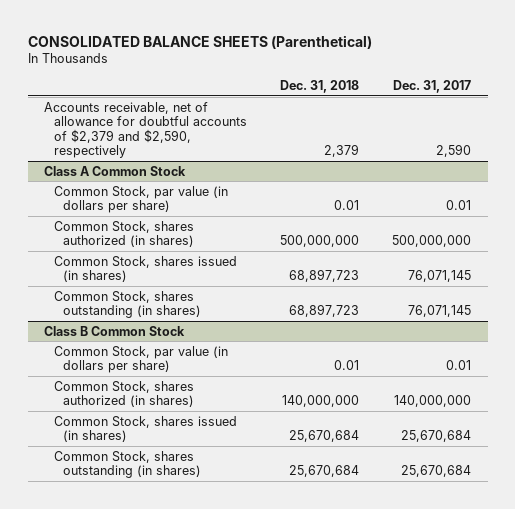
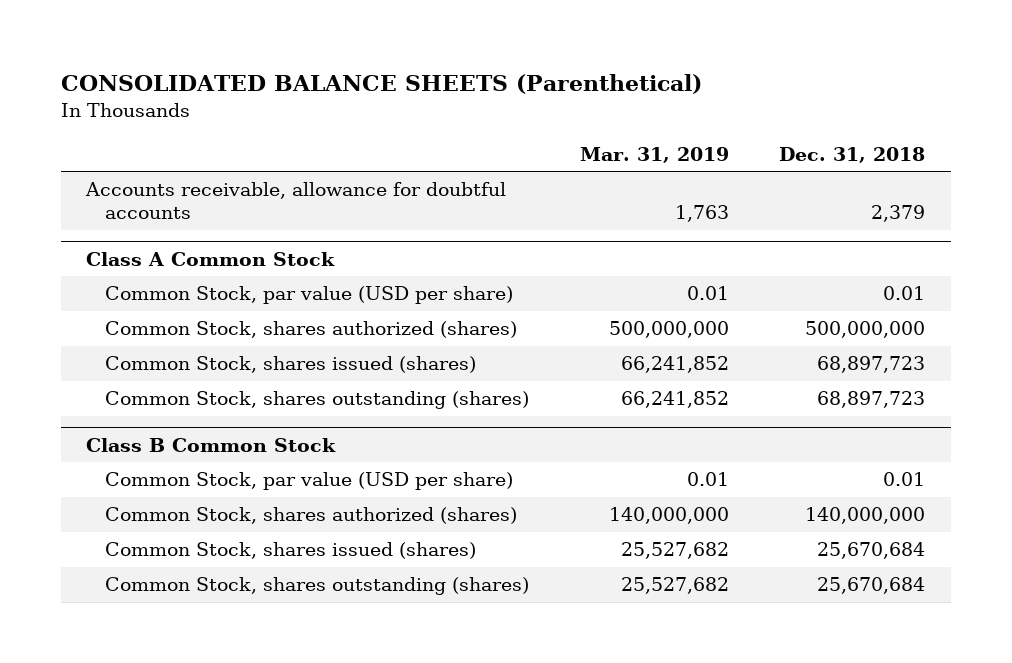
- | Dec. 31, 2018 | Dec. 31, 2017
+ | Mar. 31, 2019 | Dec. 31, 2018
- Accounts receivable, net of allowance for doubtful accounts of $2,379 and $2,590, respectively | 2,379 | 2,590
+ Accounts receivable, allowance for doubtful accounts | 1,763 | 2,379
@ Class A Common Stock
- Common Stock, par value (in dollars per share) | 0.01 | 0.01
- Common Stock, shares authorized (in shares) | 500,000,000 | 500,000,000
- Common Stock, shares issued (in shares) | 68,897,723 | 76,071,145
- Common Stock, shares outstanding (in shares) | 68,897,723 | 76,071,145
+ Common Stock, par value (USD per share) | 0.01 | 0.01
+ Common Stock, shares authorized (shares) | 500,000,000 | 500,000,000
+ Common Stock, shares issued (shares) | 66,241,852 | 68,897,723
+ Common Stock, shares outstanding (shares) | 66,241,852 | 68,897,723
@ Class B Common Stock
- Common Stock, par value (in dollars per share) | 0.01 | 0.01
- Common Stock, shares authorized (in shares) | 140,000,000 | 140,000,000
- Common Stock, shares issued (in shares) | 25,670,684 | 25,670,684
- Common Stock, shares outstanding (in shares) | 25,670,684 | 25,670,684
+ Common Stock, par value (USD per share) | 0.01 | 0.01
+ Common Stock, shares authorized (shares) | 140,000,000 | 140,000,000
+ Common Stock, shares issued (shares) | 25,527,682 | 25,670,684
+ Common Stock, shares outstanding (shares) | 25,527,682 | 25,670,684

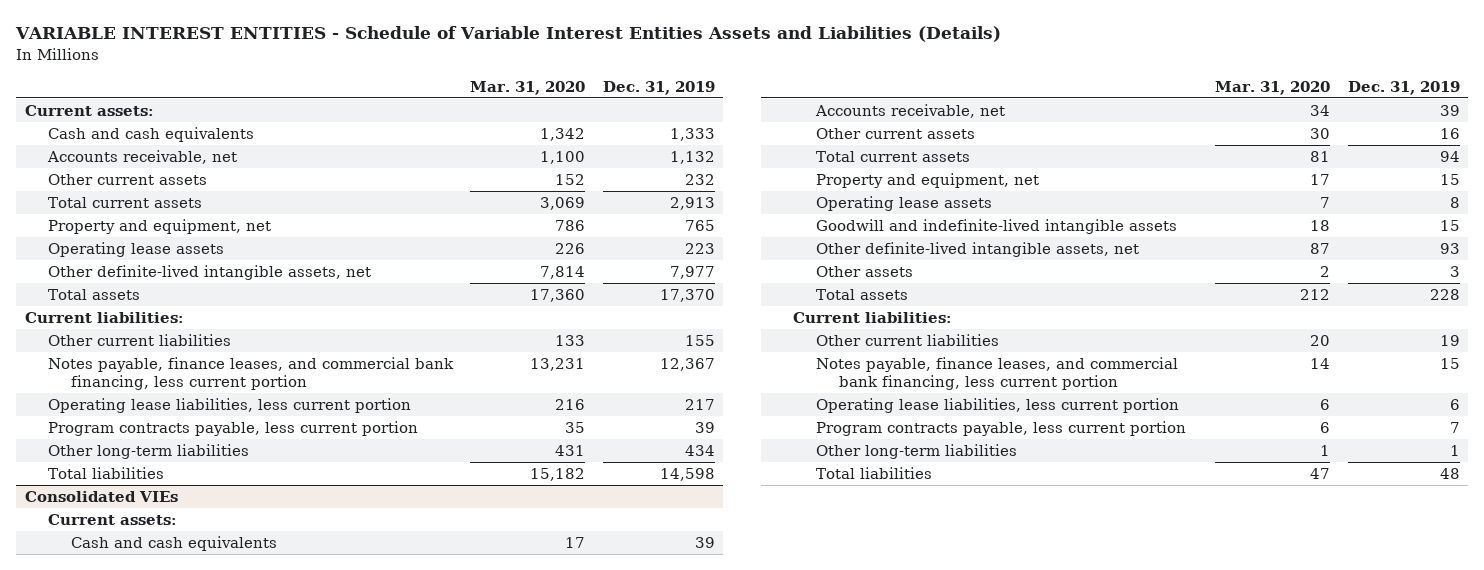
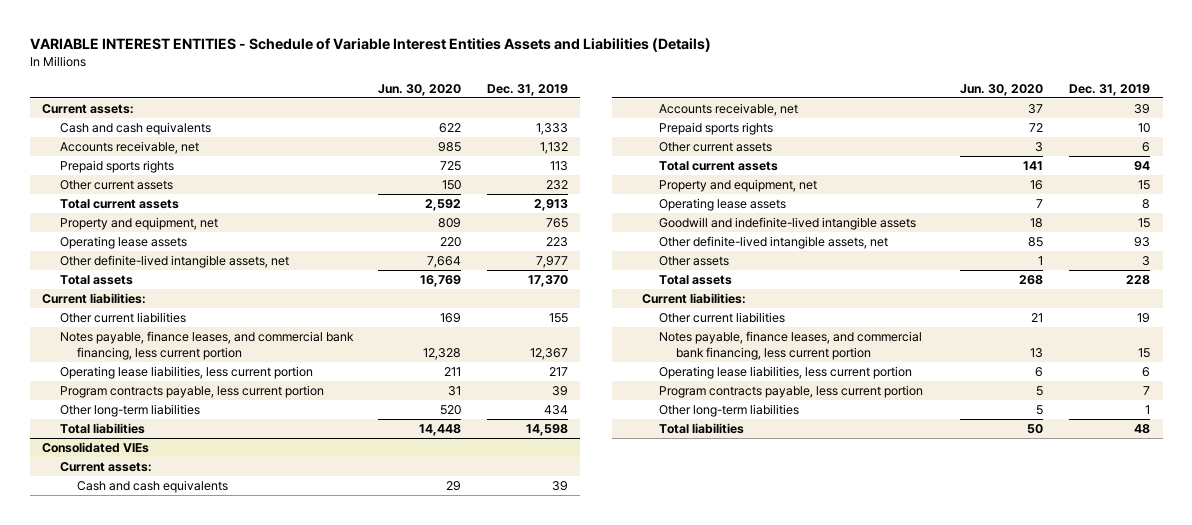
- | Mar. 31, 2020 | Dec. 31, 2019
+ | Jun. 30, 2020 | Dec. 31, 2019
+ Prepaid sports rights | 725 | 113
@ Consolidated VIEs
- Other current assets | 30 | 16
+ Prepaid sports rights | 72 | 10
+ Other current assets | 3 | 6

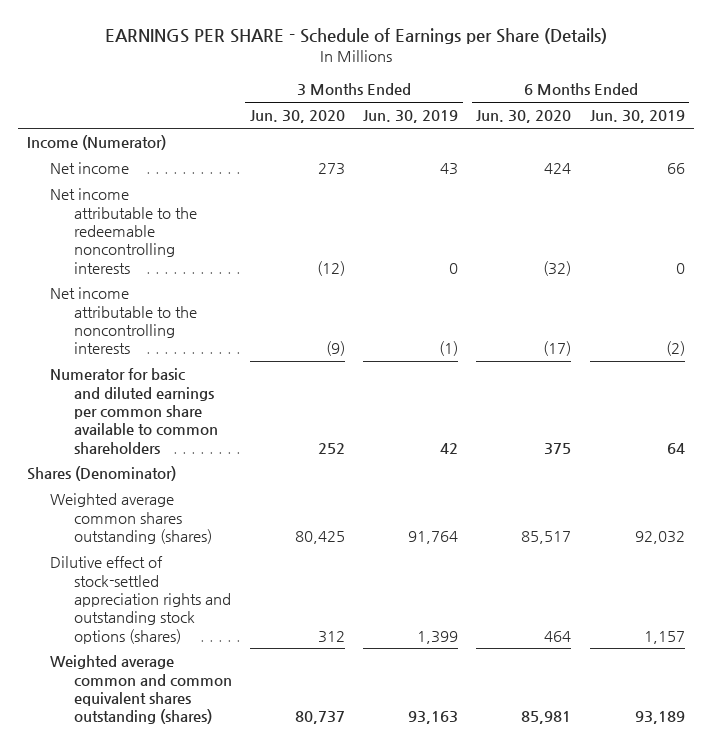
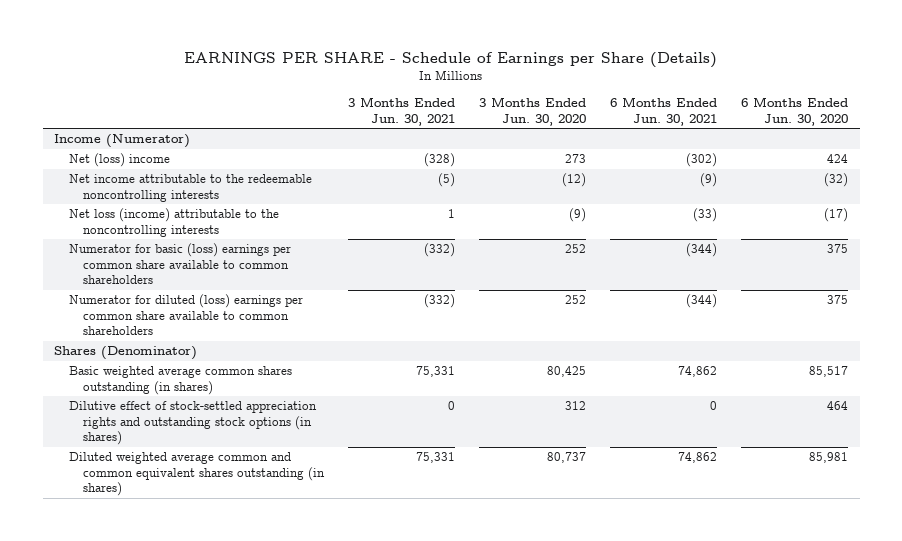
- | 3 Months Ended Jun. 30, 2020 | 3 Months Ended Jun. 30, 2019 | 6 Months Ended Jun. 30, 2020 | 6 Months Ended Jun. 30, 2019
+ | 3 Months Ended Jun. 30, 2021 | 3 Months Ended Jun. 30, 2020 | 6 Months Ended Jun. 30, 2021 | 6 Months Ended Jun. 30, 2020
- Net income | 273 | 43 | 424 | 66
+ Net (loss) income | (328) | 273 | (302) | 424
- Net income attributable to the noncontrolling interests | (9) | (1) | (17) | (2)
- Numerator for basic and diluted earnings per common share available to common shareholders | 252 | 42 | 375 | 64
+ Net loss (income) attributable to the noncontrolling interests | 1 | (9) | (33) | (17)
+ Numerator for basic (loss) earnings per common share available to common shareholders | (332) | 252 | (344) | 375
+ Numerator for diluted (loss) earnings per common share available to common shareholders | (332) | 252 | (344) | 375
- Weighted average common shares outstanding (shares) | 80,425 | 91,764 | 85,517 | 92,032
- Dilutive effect of stock-settled appreciation rights and outstanding stock options (shares) | 312 | 1,399 | 464 | 1,157
- Weighted average common and common equivalent shares outstanding (shares) | 80,737 | 93,163 | 85,981 | 93,189
+ Basic weighted average common shares outstanding (in shares) | 75,331 | 80,425 | 74,862 | 85,517
+ Dilutive effect of stock-settled appreciation rights and outstanding stock options (in shares) | 0 | 312 | 0 | 464
+ Diluted weighted average common and common equivalent shares outstanding (in shares) | 75,331 | 80,737 | 74,862 | 85,981

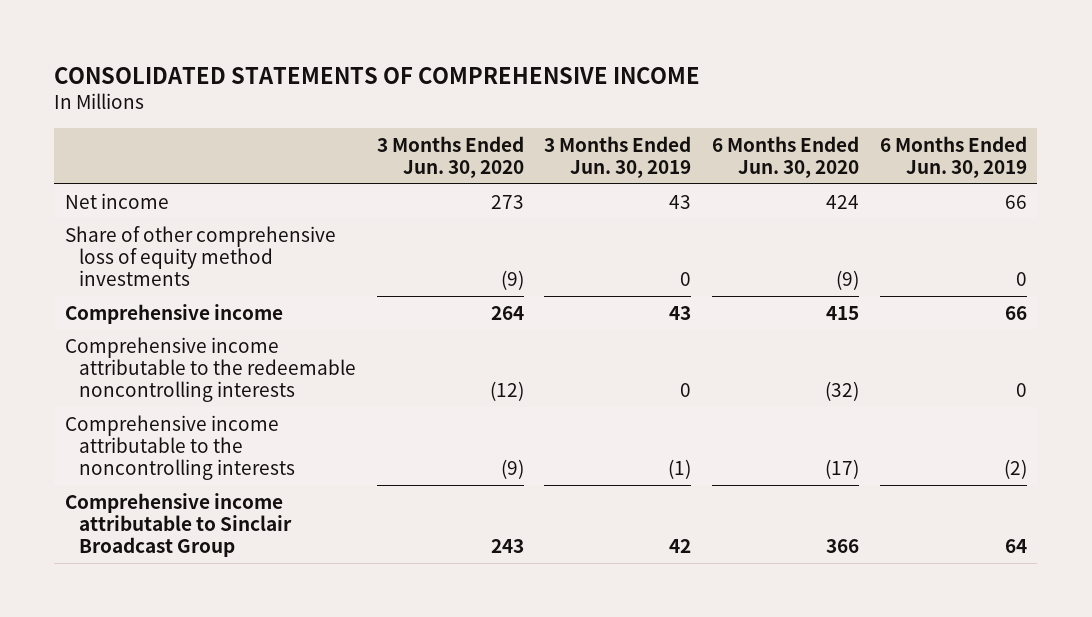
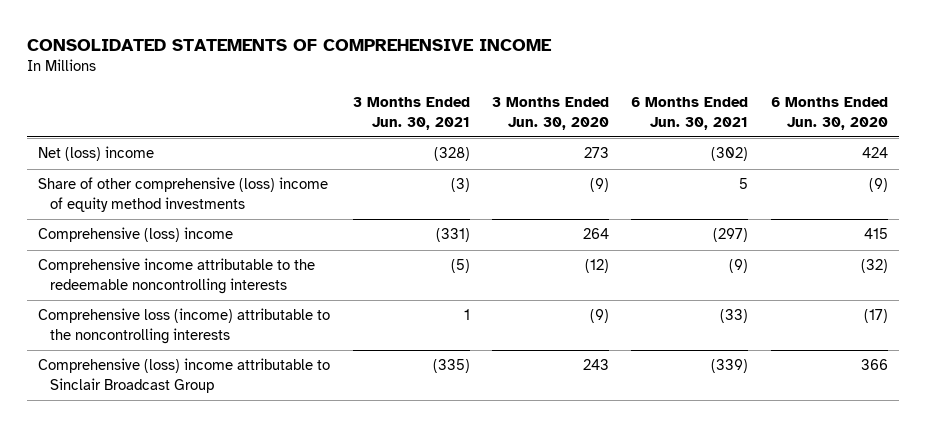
- | 3 Months Ended Jun. 30, 2020 | 3 Months Ended Jun. 30, 2019 | 6 Months Ended Jun. 30, 2020 | 6 Months Ended Jun. 30, 2019
+ | 3 Months Ended Jun. 30, 2021 | 3 Months Ended Jun. 30, 2020 | 6 Months Ended Jun. 30, 2021 | 6 Months Ended Jun. 30, 2020
- Net income | 273 | 43 | 424 | 66
- Share of other comprehensive loss of equity method investments | (9) | 0 | (9) | 0
- Comprehensive income | 264 | 43 | 415 | 66
+ Net (loss) income | (328) | 273 | (302) | 424
+ Share of other comprehensive (loss) income of equity method investments | (3) | (9) | 5 | (9)
+ Comprehensive (loss) income | (331) | 264 | (297) | 415
- Comprehensive income attributable to the noncontrolling interests | (9) | (1) | (17) | (2)
- Comprehensive income attributable to Sinclair Broadcast Group | 243 | 42 | 366 | 64
+ Comprehensive loss (income) attributable to the noncontrolling interests | 1 | (9) | (33) | (17)
+ Comprehensive (loss) income attributable to Sinclair Broadcast Group | (335) | 243 | (339) | 366

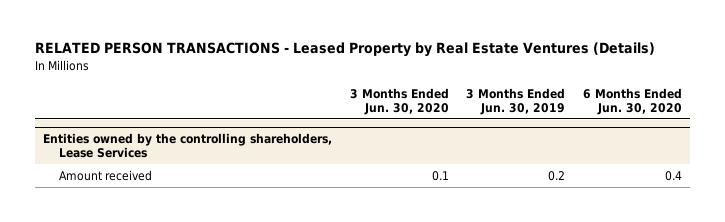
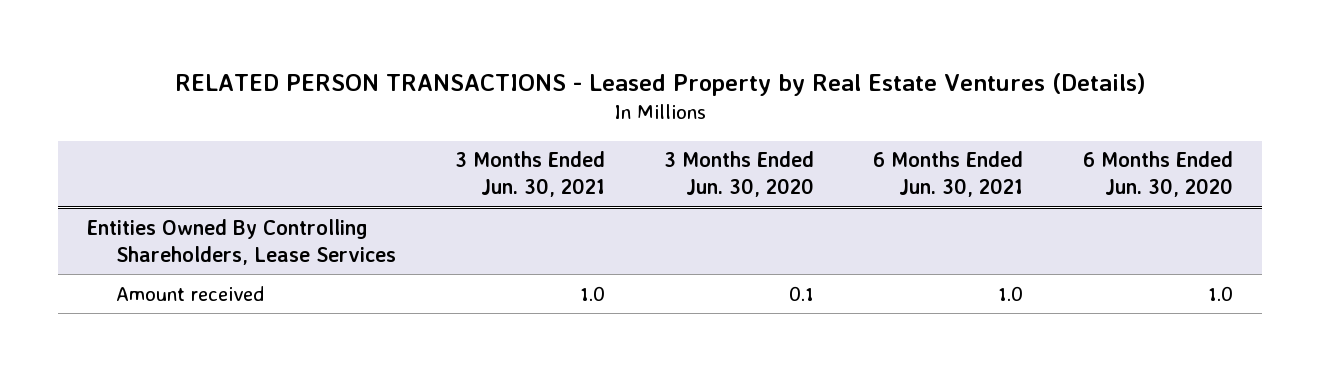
- | 3 Months Ended Jun. 30, 2020 | 3 Months Ended Jun. 30, 2019 | 6 Months Ended Jun. 30, 2020
+ | 3 Months Ended Jun. 30, 2021 | 3 Months Ended Jun. 30, 2020 | 6 Months Ended Jun. 30, 2021 | 6 Months Ended Jun. 30, 2020
- Entities owned by the controlling shareholders, Lease Services
- Amount received | 0.1 | 0.2 | 0.4
+ Entities Owned By Controlling Shareholders, Lease Services
+ Amount received | 1.0 | 0.1 | 1.0 | 1.0

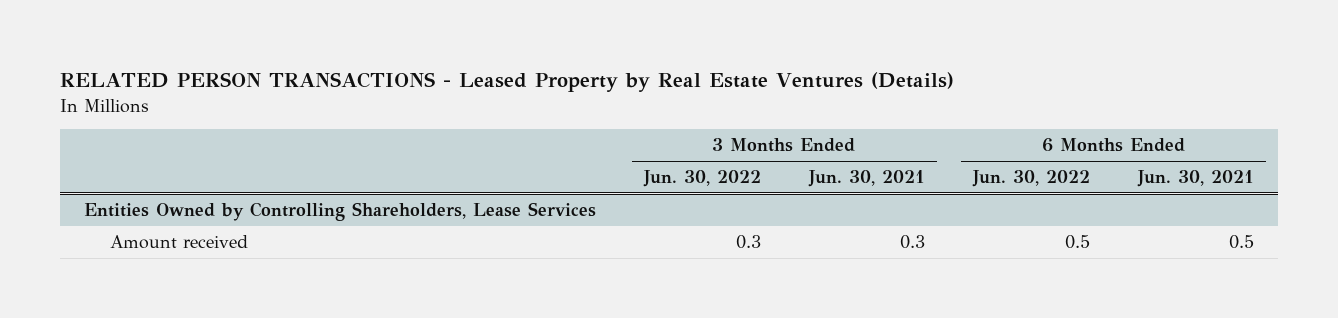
- | 3 Months Ended Jun. 30, 2021 | 3 Months Ended Jun. 30, 2020 | 6 Months Ended Jun. 30, 2021 | 6 Months Ended Jun. 30, 2020
+ | 3 Months Ended Jun. 30, 2022 | 3 Months Ended Jun. 30, 2021 | 6 Months Ended Jun. 30, 2022 | 6 Months Ended Jun. 30, 2021
- Entities Owned By Controlling Shareholders, Lease Services
- Amount received | 1.0 | 0.1 | 1.0 | 1.0
+ Entities Owned by Controlling Shareholders, Lease Services
+ Amount received | 0.3 | 0.3 | 0.5 | 0.5

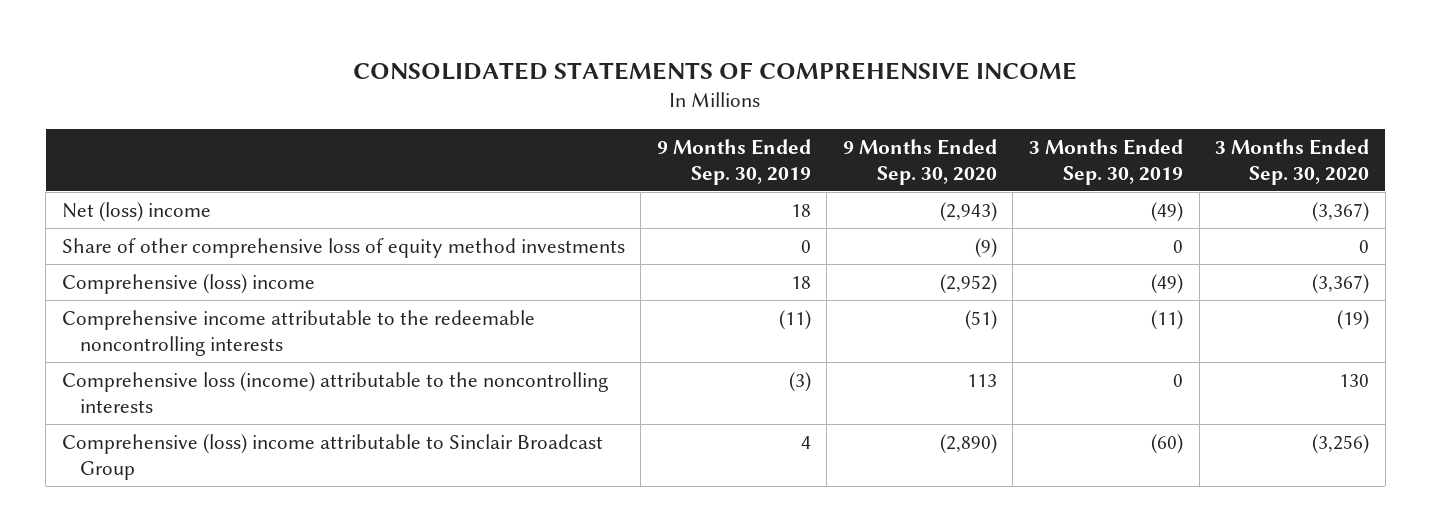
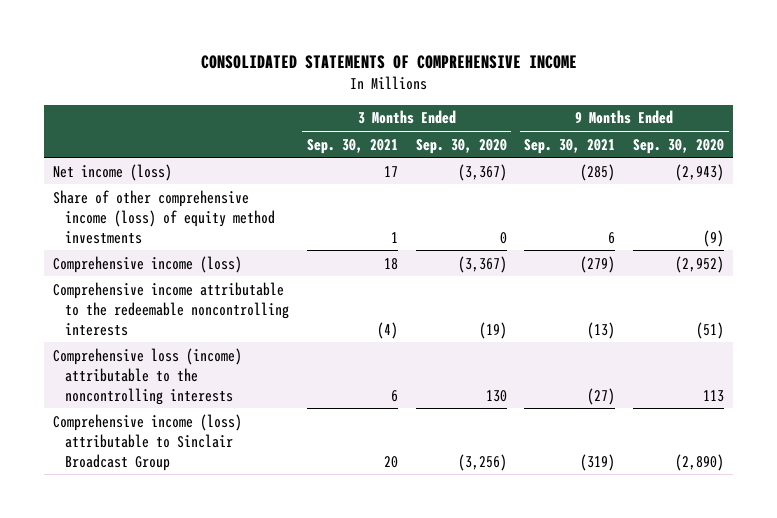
- | 9 Months Ended Sep. 30, 2019 | 9 Months Ended Sep. 30, 2020 | 3 Months Ended Sep. 30, 2019 | 3 Months Ended Sep. 30, 2020
+ | 3 Months Ended Sep. 30, 2021 | 3 Months Ended Sep. 30, 2020 | 9 Months Ended Sep. 30, 2021 | 9 Months Ended Sep. 30, 2020
- Net (loss) income | 18 | (2,943) | (49) | (3,367)
- Share of other comprehensive loss of equity method investments | 0 | (9) | 0 | 0
- Comprehensive (loss) income | 18 | (2,952) | (49) | (3,367)
+ Net income (loss) | 17 | (3,367) | (285) | (2,943)
+ Share of other comprehensive income (loss) of equity method investments | 1 | 0 | 6 | (9)
+ Comprehensive income (loss) | 18 | (3,367) | (279) | (2,952)
- Comprehensive (loss) income attributable to Sinclair Broadcast Group | 4 | (2,890) | (60) | (3,256)
+ Comprehensive income (loss) attributable to Sinclair Broadcast Group | 20 | (3,256) | (319) | (2,890)

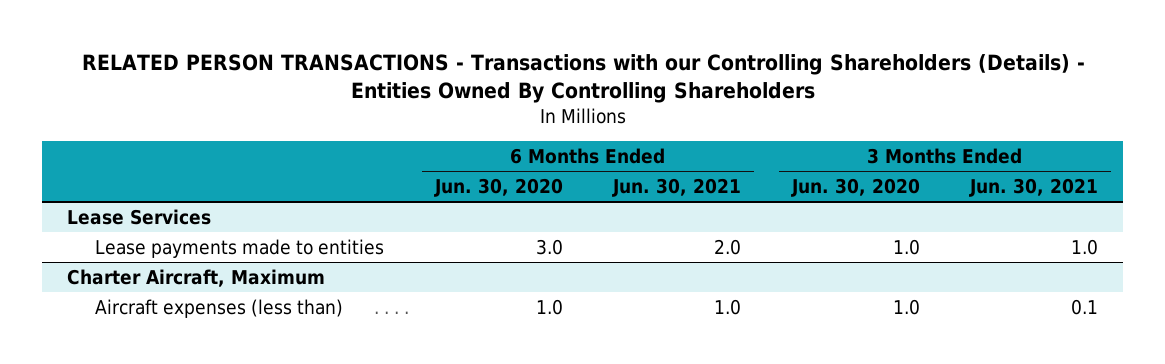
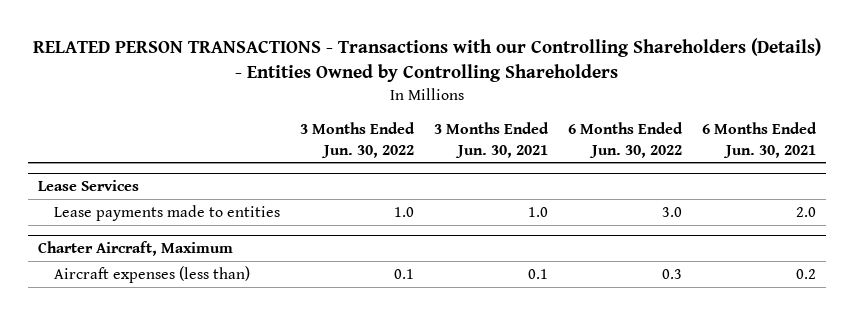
- RELATED PERSON TRANSACTIONS - Transactions with our Controlling Shareholders (Details) - Entities Owned By Controlling Shareholders
+ RELATED PERSON TRANSACTIONS - Transactions with our Controlling Shareholders (Details) - Entities Owned by Controlling Shareholders
- | 6 Months Ended Jun. 30, 2020 | 6 Months Ended Jun. 30, 2021 | 3 Months Ended Jun. 30, 2020 | 3 Months Ended Jun. 30, 2021
+ | 3 Months Ended Jun. 30, 2022 | 3 Months Ended Jun. 30, 2021 | 6 Months Ended Jun. 30, 2022 | 6 Months Ended Jun. 30, 2021
@ Charter Aircraft, Maximum
- Aircraft expenses (less than) | 1.0 | 1.0 | 1.0 | 0.1
+ Aircraft expenses (less than) | 0.1 | 0.1 | 0.3 | 0.2

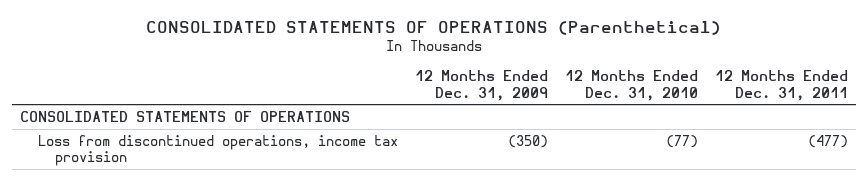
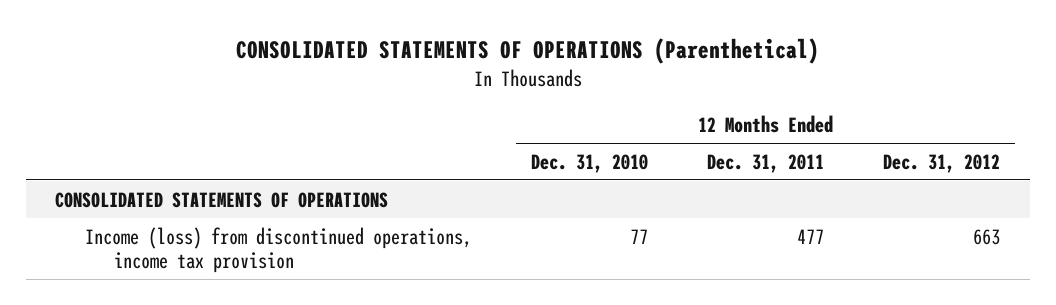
- | 12 Months Ended Dec. 31, 2009 | 12 Months Ended Dec. 31, 2010 | 12 Months Ended Dec. 31, 2011
+ | 12 Months Ended Dec. 31, 2010 | 12 Months Ended Dec. 31, 2011 | 12 Months Ended Dec. 31, 2012
- Loss from discontinued operations, income tax provision | (350) | (77) | (477)
+ Income (loss) from discontinued operations, income tax provision | 77 | 477 | 663

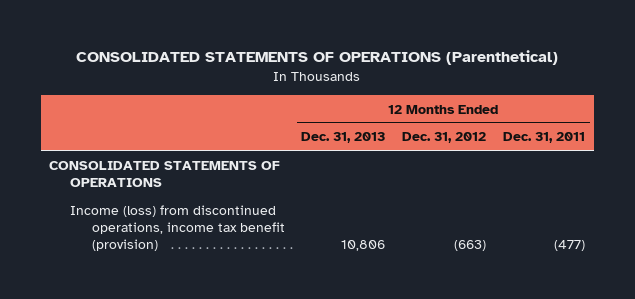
- | 12 Months Ended Dec. 31, 2010 | 12 Months Ended Dec. 31, 2011 | 12 Months Ended Dec. 31, 2012
+ | 12 Months Ended Dec. 31, 2013 | 12 Months Ended Dec. 31, 2012 | 12 Months Ended Dec. 31, 2011
- Income (loss) from discontinued operations, income tax provision | 77 | 477 | 663
+ Income (loss) from discontinued operations, income tax benefit (provision) | 10,806 | (663) | (477)

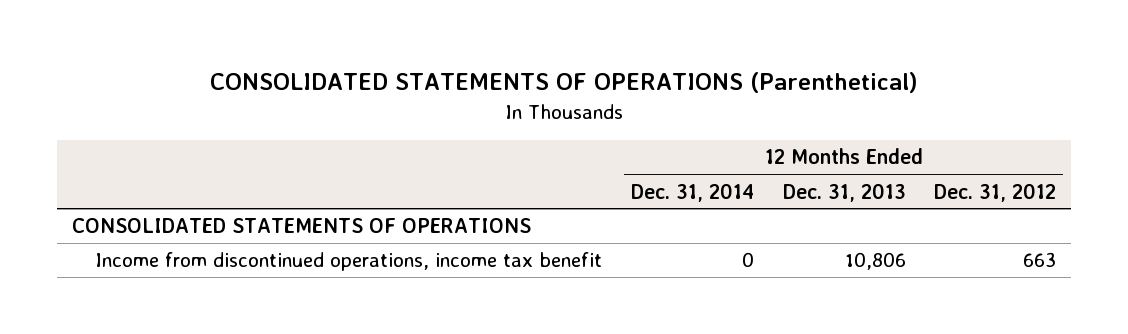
- | 12 Months Ended Dec. 31, 2013 | 12 Months Ended Dec. 31, 2012 | 12 Months Ended Dec. 31, 2011
+ | 12 Months Ended Dec. 31, 2014 | 12 Months Ended Dec. 31, 2013 | 12 Months Ended Dec. 31, 2012
- Income (loss) from discontinued operations, income tax benefit (provision) | 10,806 | (663) | (477)
+ Income from discontinued operations, income tax benefit | 0 | 10,806 | 663

